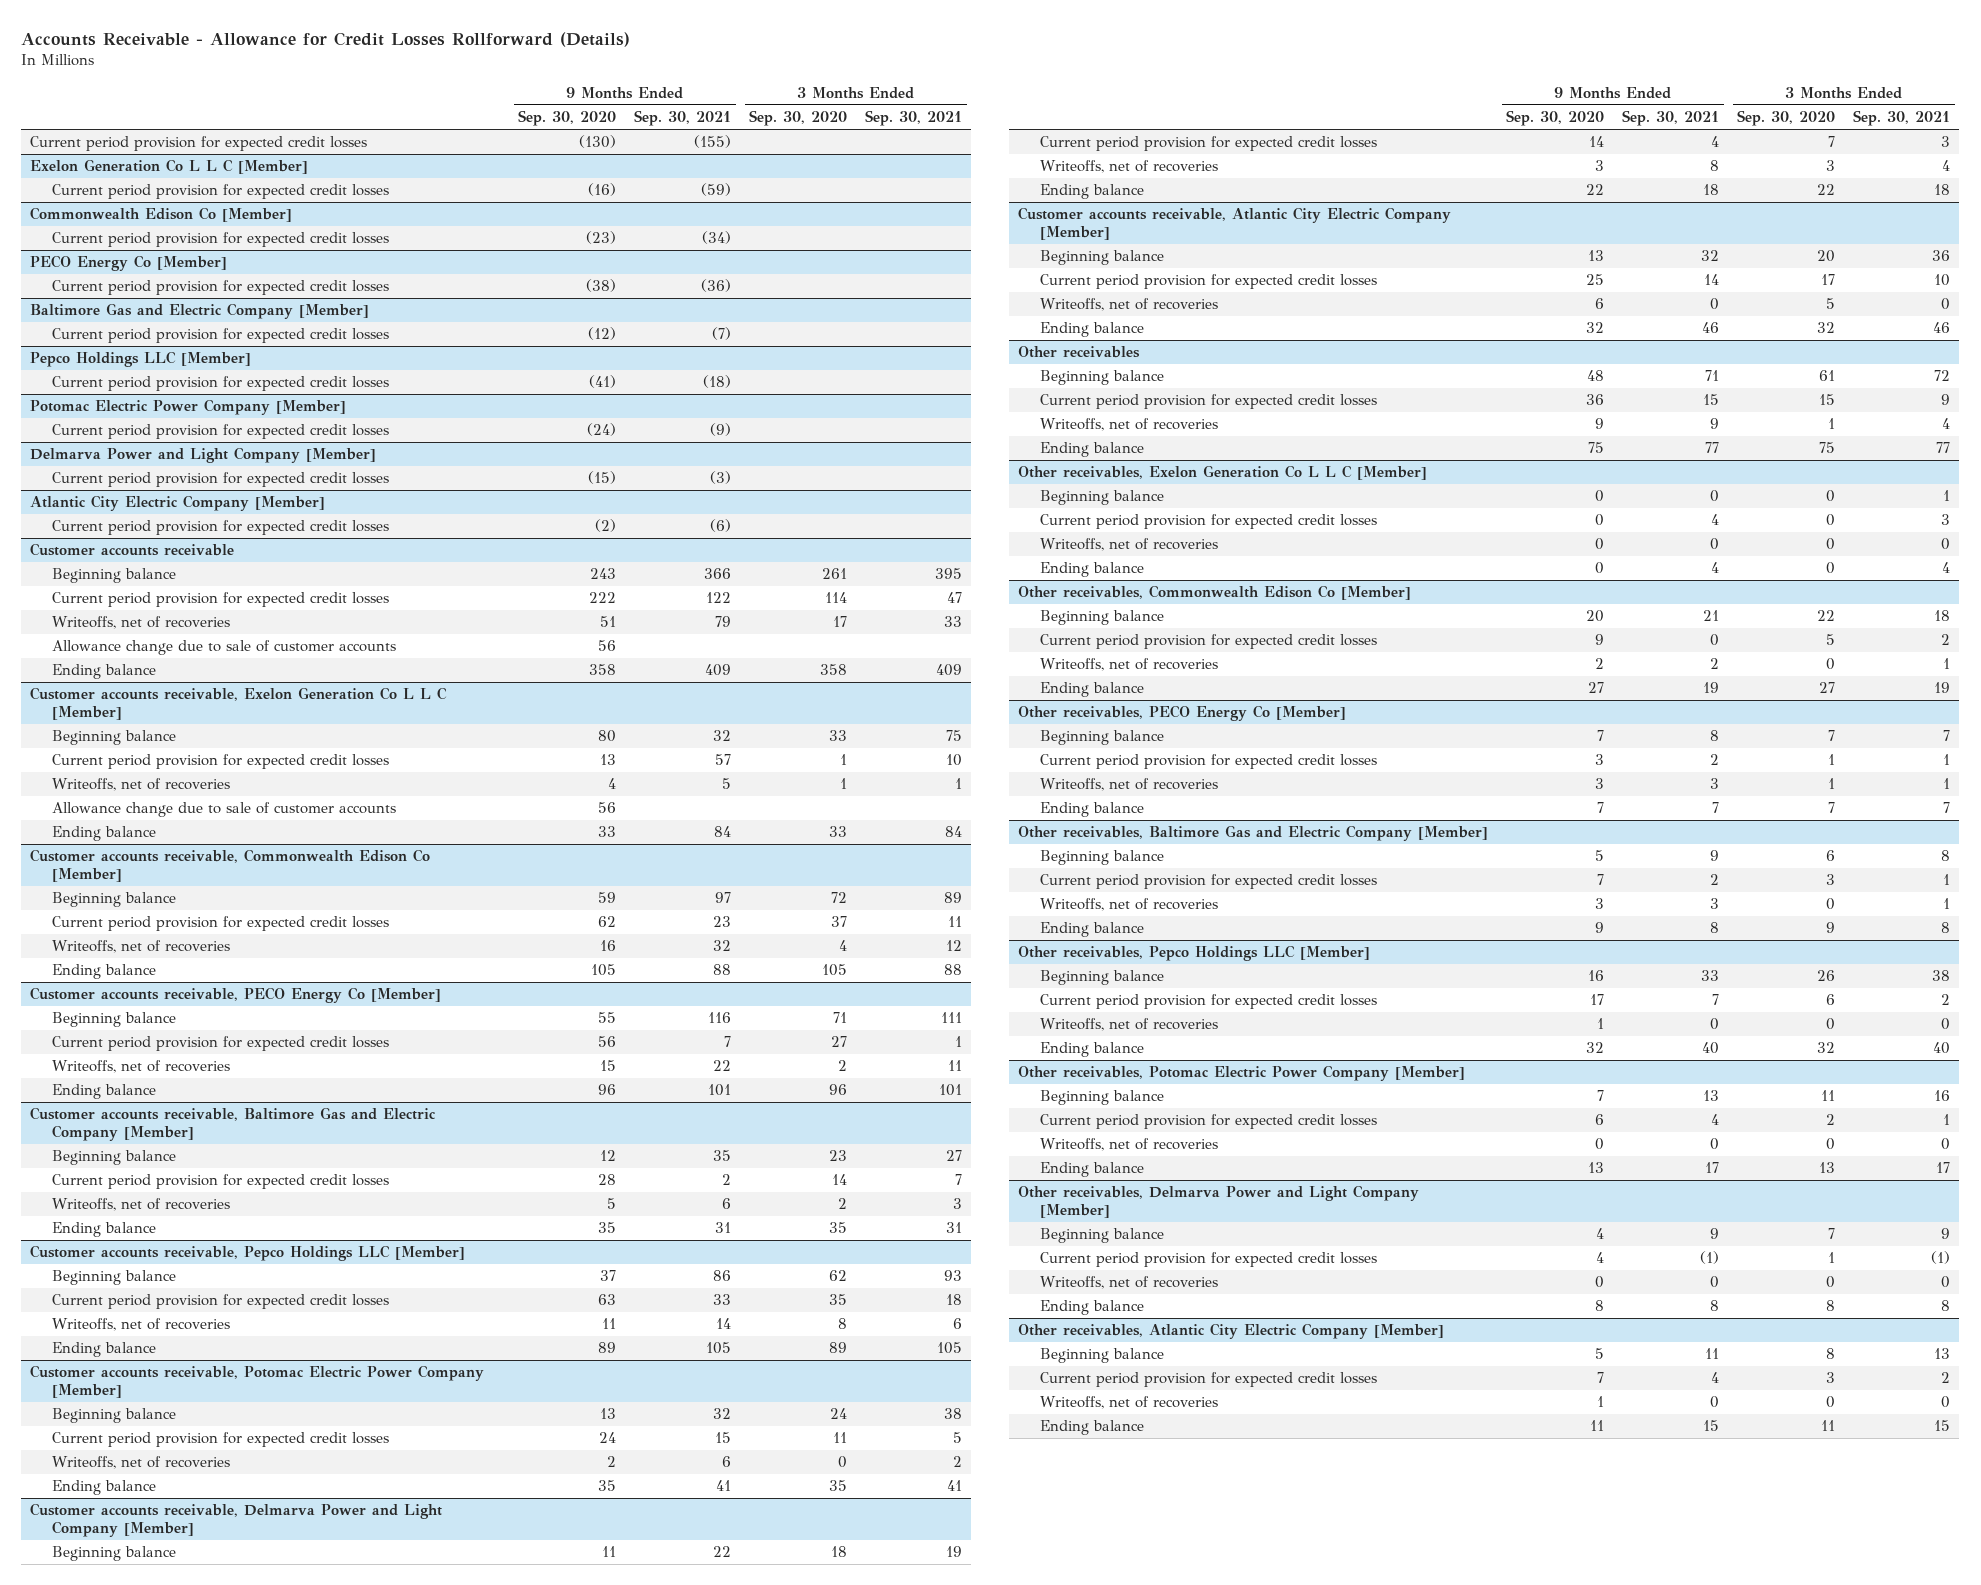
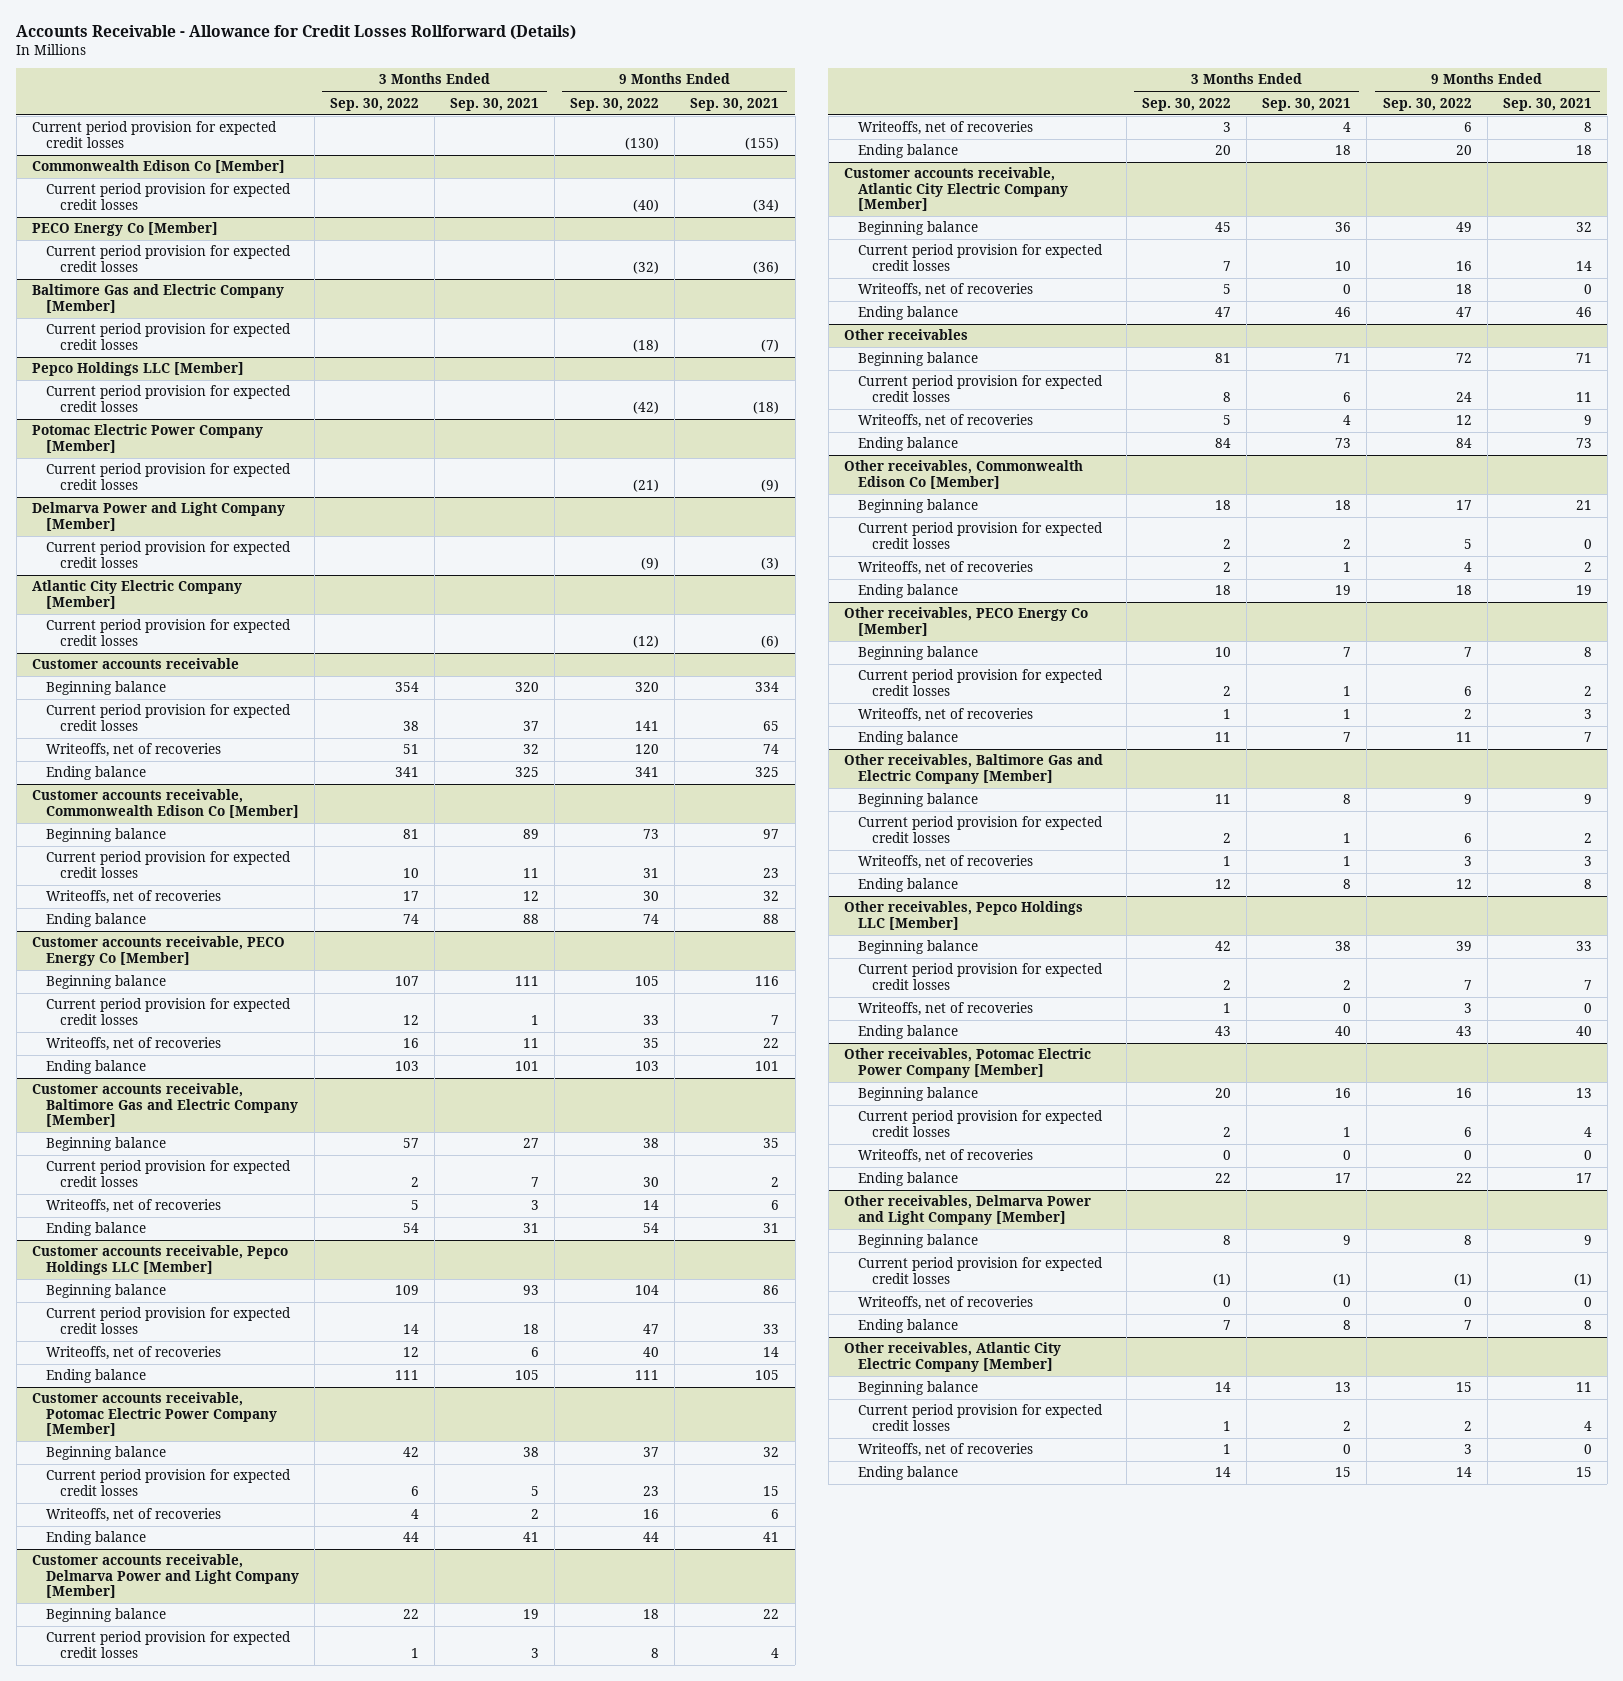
- | 9 Months Ended Sep. 30, 2020 | 9 Months Ended Sep. 30, 2021 | 3 Months Ended Sep. 30, 2020 | 3 Months Ended Sep. 30, 2021
+ | 3 Months Ended Sep. 30, 2022 | 3 Months Ended Sep. 30, 2021 | 9 Months Ended Sep. 30, 2022 | 9 Months Ended Sep. 30, 2021
- Exelon Generation Co L L C [Member]
- Current period provision for expected credit losses | (16) | (59) | |
@ Customer accounts receivable
- Beginning balance | 243 | 366 | 261 | 395
- Current period provision for expected credit losses | 222 | 122 | 114 | 47
- Writeoffs, net of recoveries | 51 | 79 | 17 | 33
- Allowance change due to sale of customer accounts | 56 | | |
- Ending balance | 358 | 409 | 358 | 409
- Customer accounts receivable, Exelon Generation Co L L C [Member]
- Beginning balance | 80 | 32 | 33 | 75
- Current period provision for expected credit losses | 13 | 57 | 1 | 10
- Writeoffs, net of recoveries | 4 | 5 | 1 | 1
- Allowance change due to sale of customer accounts | 56 | | |
- Ending balance | 33 | 84 | 33 | 84
@ Customer accounts receivable
+ Beginning balance | 354 | 320 | 320 | 334
+ Current period provision for expected credit losses | 38 | 37 | 141 | 65
+ Writeoffs, net of recoveries | 51 | 32 | 120 | 74
+ Ending balance | 341 | 325 | 341 | 325
@ Other receivables
- Beginning balance | 48 | 71 | 61 | 72
- Current period provision for expected credit losses | 36 | 15 | 15 | 9
+ Beginning balance | 81 | 71 | 72 | 71
+ Current period provision for expected credit losses | 8 | 6 | 24 | 11
- Ending balance | 75 | 77 | 75 | 77
- Other receivables, Exelon Generation Co L L C [Member]
- Beginning balance | 0 | 0 | 0 | 1
- Current period provision for expected credit losses | 0 | 4 | 0 | 3
- Writeoffs, net of recoveries | 0 | 0 | 0 | 0
- Ending balance | 0 | 4 | 0 | 4
@ Other receivables
+ Ending balance | 84 | 73 | 84 | 73

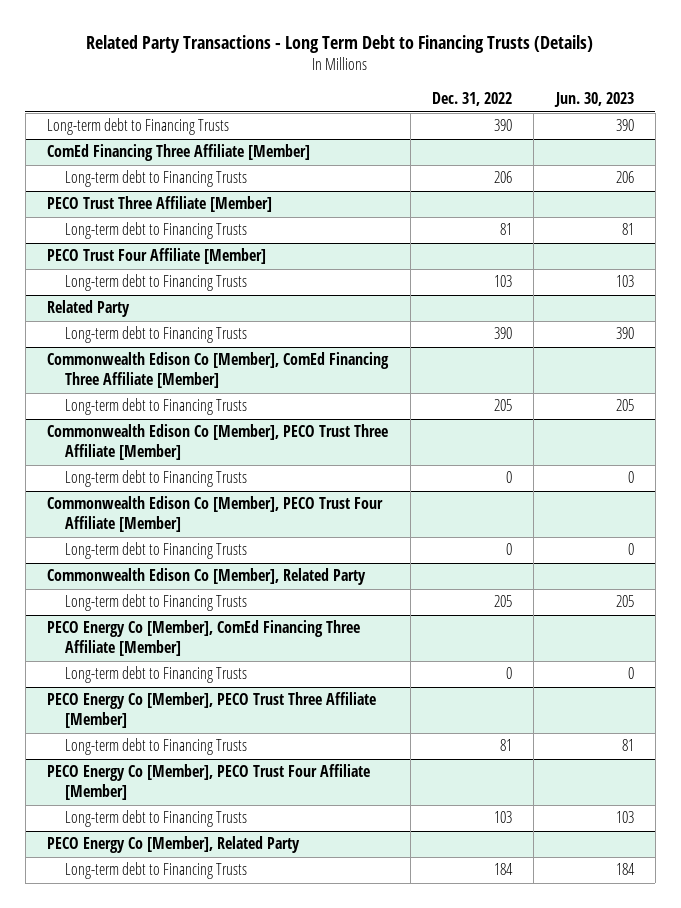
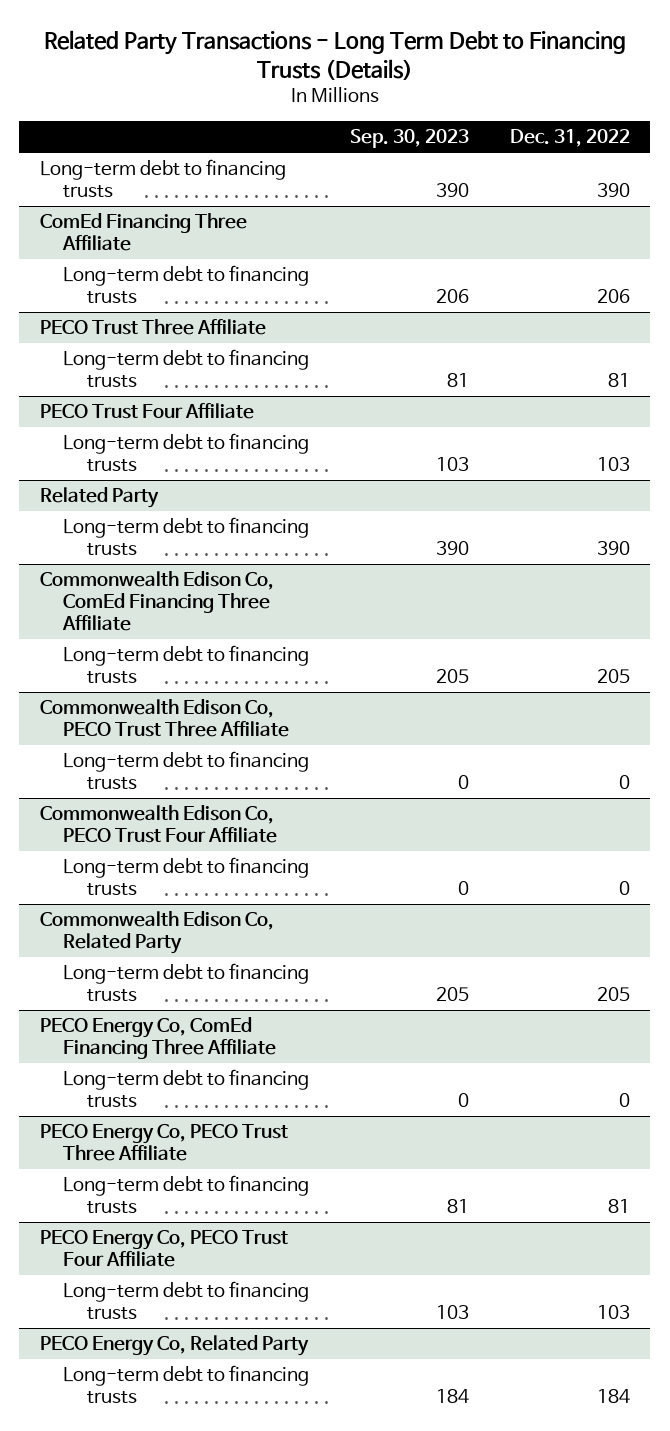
- | Dec. 31, 2022 | Jun. 30, 2023
+ | Sep. 30, 2023 | Dec. 31, 2022
- Long-term debt to Financing Trusts | 390 | 390
- ComEd Financing Three Affiliate [Member]
- Long-term debt to Financing Trusts | 206 | 206
- PECO Trust Three Affiliate [Member]
- Long-term debt to Financing Trusts | 81 | 81
- PECO Trust Four Affiliate [Member]
- Long-term debt to Financing Trusts | 103 | 103
+ Long-term debt to financing trusts | 390 | 390
+ ComEd Financing Three Affiliate
+ Long-term debt to financing trusts | 206 | 206
+ PECO Trust Three Affiliate
+ Long-term debt to financing trusts | 81 | 81
+ PECO Trust Four Affiliate
+ Long-term debt to financing trusts | 103 | 103
@ Related Party
- Long-term debt to Financing Trusts | 390 | 390
- Commonwealth Edison Co [Member], ComEd Financing Three Affiliate [Member]
- Long-term debt to Financing Trusts | 205 | 205
- Commonwealth Edison Co [Member], PECO Trust Three Affiliate [Member]
- Long-term debt to Financing Trusts | 0 | 0
- Commonwealth Edison Co [Member], PECO Trust Four Affiliate [Member]
- Long-term debt to Financing Trusts | 0 | 0
- Commonwealth Edison Co [Member], Related Party
- Long-term debt to Financing Trusts | 205 | 205
- PECO Energy Co [Member], ComEd Financing Three Affiliate [Member]
- Long-term debt to Financing Trusts | 0 | 0
- PECO Energy Co [Member], PECO Trust Three Affiliate [Member]
- Long-term debt to Financing Trusts | 81 | 81
- PECO Energy Co [Member], PECO Trust Four Affiliate [Member]
- Long-term debt to Financing Trusts | 103 | 103
- PECO Energy Co [Member], Related Party
- Long-term debt to Financing Trusts | 184 | 184
@ Related Party
+ Long-term debt to financing trusts | 390 | 390
+ Commonwealth Edison Co, ComEd Financing Three Affiliate
+ Long-term debt to financing trusts | 205 | 205
+ Commonwealth Edison Co, PECO Trust Three Affiliate
+ Long-term debt to financing trusts | 0 | 0
+ Commonwealth Edison Co, PECO Trust Four Affiliate
+ Long-term debt to financing trusts | 0 | 0
+ Commonwealth Edison Co, Related Party
+ Long-term debt to financing trusts | 205 | 205
+ PECO Energy Co, ComEd Financing Three Affiliate
+ Long-term debt to financing trusts | 0 | 0
+ PECO Energy Co, PECO Trust Three Affiliate
+ Long-term debt to financing trusts | 81 | 81
+ PECO Energy Co, PECO Trust Four Affiliate
+ Long-term debt to financing trusts | 103 | 103
+ PECO Energy Co, Related Party
+ Long-term debt to financing trusts | 184 | 184

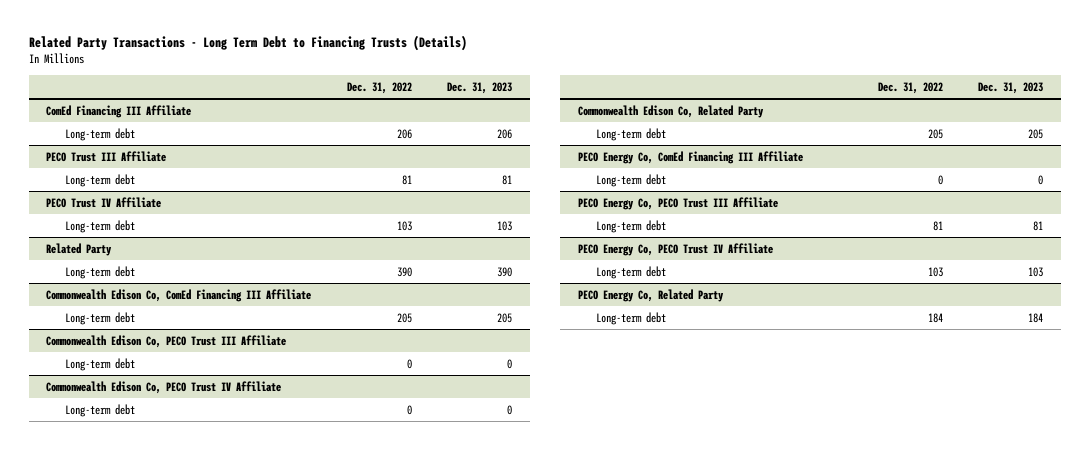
- | Sep. 30, 2023 | Dec. 31, 2022
+ | Dec. 31, 2022 | Dec. 31, 2023
- Long-term debt to financing trusts | 390 | 390
- ComEd Financing Three Affiliate
- Long-term debt to financing trusts | 206 | 206
- PECO Trust Three Affiliate
- Long-term debt to financing trusts | 81 | 81
- PECO Trust Four Affiliate
- Long-term debt to financing trusts | 103 | 103
+ ComEd Financing III Affiliate
+ Long-term debt | 206 | 206
+ PECO Trust III Affiliate
+ Long-term debt | 81 | 81
+ PECO Trust IV Affiliate
+ Long-term debt | 103 | 103
@ Related Party
- Long-term debt to financing trusts | 390 | 390
- Commonwealth Edison Co, ComEd Financing Three Affiliate
- Long-term debt to financing trusts | 205 | 205
- Commonwealth Edison Co, PECO Trust Three Affiliate
- Long-term debt to financing trusts | 0 | 0
- Commonwealth Edison Co, PECO Trust Four Affiliate
- Long-term debt to financing trusts | 0 | 0
@ Related Party
+ Long-term debt | 390 | 390
+ Commonwealth Edison Co, ComEd Financing III Affiliate
+ Long-term debt | 205 | 205
+ Commonwealth Edison Co, PECO Trust III Affiliate
+ Long-term debt | 0 | 0
+ Commonwealth Edison Co, PECO Trust IV Affiliate
+ Long-term debt | 0 | 0
@ Commonwealth Edison Co, Related Party
- Long-term debt to financing trusts | 205 | 205
- PECO Energy Co, ComEd Financing Three Affiliate
- Long-term debt to financing trusts | 0 | 0
- PECO Energy Co, PECO Trust Three Affiliate
- Long-term debt to financing trusts | 81 | 81
- PECO Energy Co, PECO Trust Four Affiliate
- Long-term debt to financing trusts | 103 | 103
@ Commonwealth Edison Co, Related Party
+ Long-term debt | 205 | 205
+ PECO Energy Co, ComEd Financing III Affiliate
+ Long-term debt | 0 | 0
+ PECO Energy Co, PECO Trust III Affiliate
+ Long-term debt | 81 | 81
+ PECO Energy Co, PECO Trust IV Affiliate
+ Long-term debt | 103 | 103
@ PECO Energy Co, Related Party
- Long-term debt to financing trusts | 184 | 184
+ Long-term debt | 184 | 184

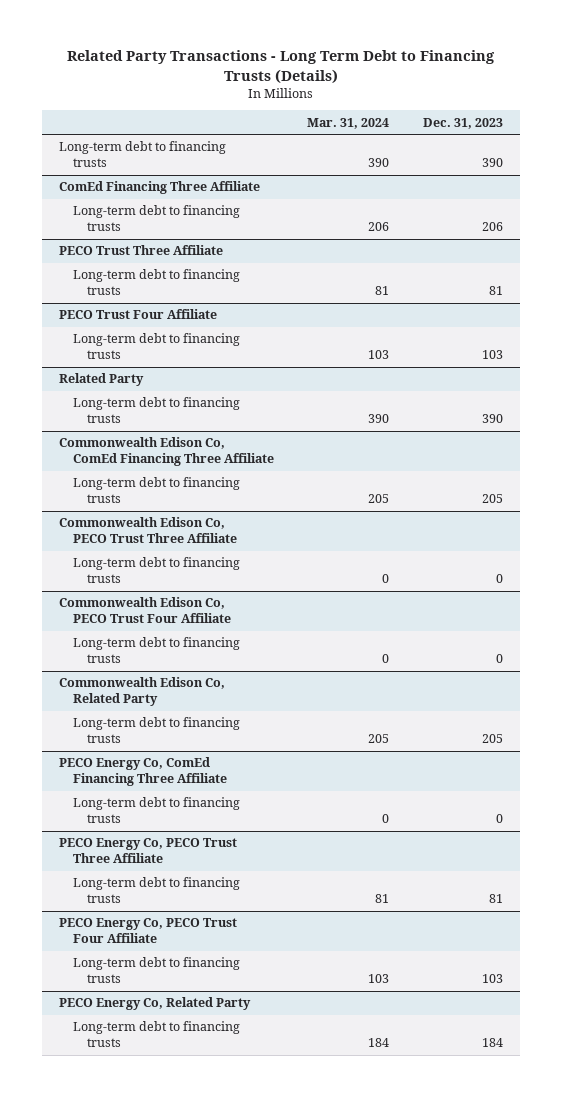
- | Dec. 31, 2022 | Dec. 31, 2023
+ | Mar. 31, 2024 | Dec. 31, 2023
- ComEd Financing III Affiliate
- Long-term debt | 206 | 206
- PECO Trust III Affiliate
- Long-term debt | 81 | 81
- PECO Trust IV Affiliate
- Long-term debt | 103 | 103
+ Long-term debt to financing trusts | 390 | 390
+ ComEd Financing Three Affiliate
+ Long-term debt to financing trusts | 206 | 206
+ PECO Trust Three Affiliate
+ Long-term debt to financing trusts | 81 | 81
+ PECO Trust Four Affiliate
+ Long-term debt to financing trusts | 103 | 103
@ Related Party
- Long-term debt | 390 | 390
- Commonwealth Edison Co, ComEd Financing III Affiliate
- Long-term debt | 205 | 205
- Commonwealth Edison Co, PECO Trust III Affiliate
- Long-term debt | 0 | 0
- Commonwealth Edison Co, PECO Trust IV Affiliate
- Long-term debt | 0 | 0
@ Related Party
+ Long-term debt to financing trusts | 390 | 390
+ Commonwealth Edison Co, ComEd Financing Three Affiliate
+ Long-term debt to financing trusts | 205 | 205
+ Commonwealth Edison Co, PECO Trust Three Affiliate
+ Long-term debt to financing trusts | 0 | 0
+ Commonwealth Edison Co, PECO Trust Four Affiliate
+ Long-term debt to financing trusts | 0 | 0
@ Commonwealth Edison Co, Related Party
- Long-term debt | 205 | 205
- PECO Energy Co, ComEd Financing III Affiliate
- Long-term debt | 0 | 0
- PECO Energy Co, PECO Trust III Affiliate
- Long-term debt | 81 | 81
- PECO Energy Co, PECO Trust IV Affiliate
- Long-term debt | 103 | 103
@ Commonwealth Edison Co, Related Party
+ Long-term debt to financing trusts | 205 | 205
+ PECO Energy Co, ComEd Financing Three Affiliate
+ Long-term debt to financing trusts | 0 | 0
+ PECO Energy Co, PECO Trust Three Affiliate
+ Long-term debt to financing trusts | 81 | 81
+ PECO Energy Co, PECO Trust Four Affiliate
+ Long-term debt to financing trusts | 103 | 103
@ PECO Energy Co, Related Party
- Long-term debt | 184 | 184
+ Long-term debt to financing trusts | 184 | 184

